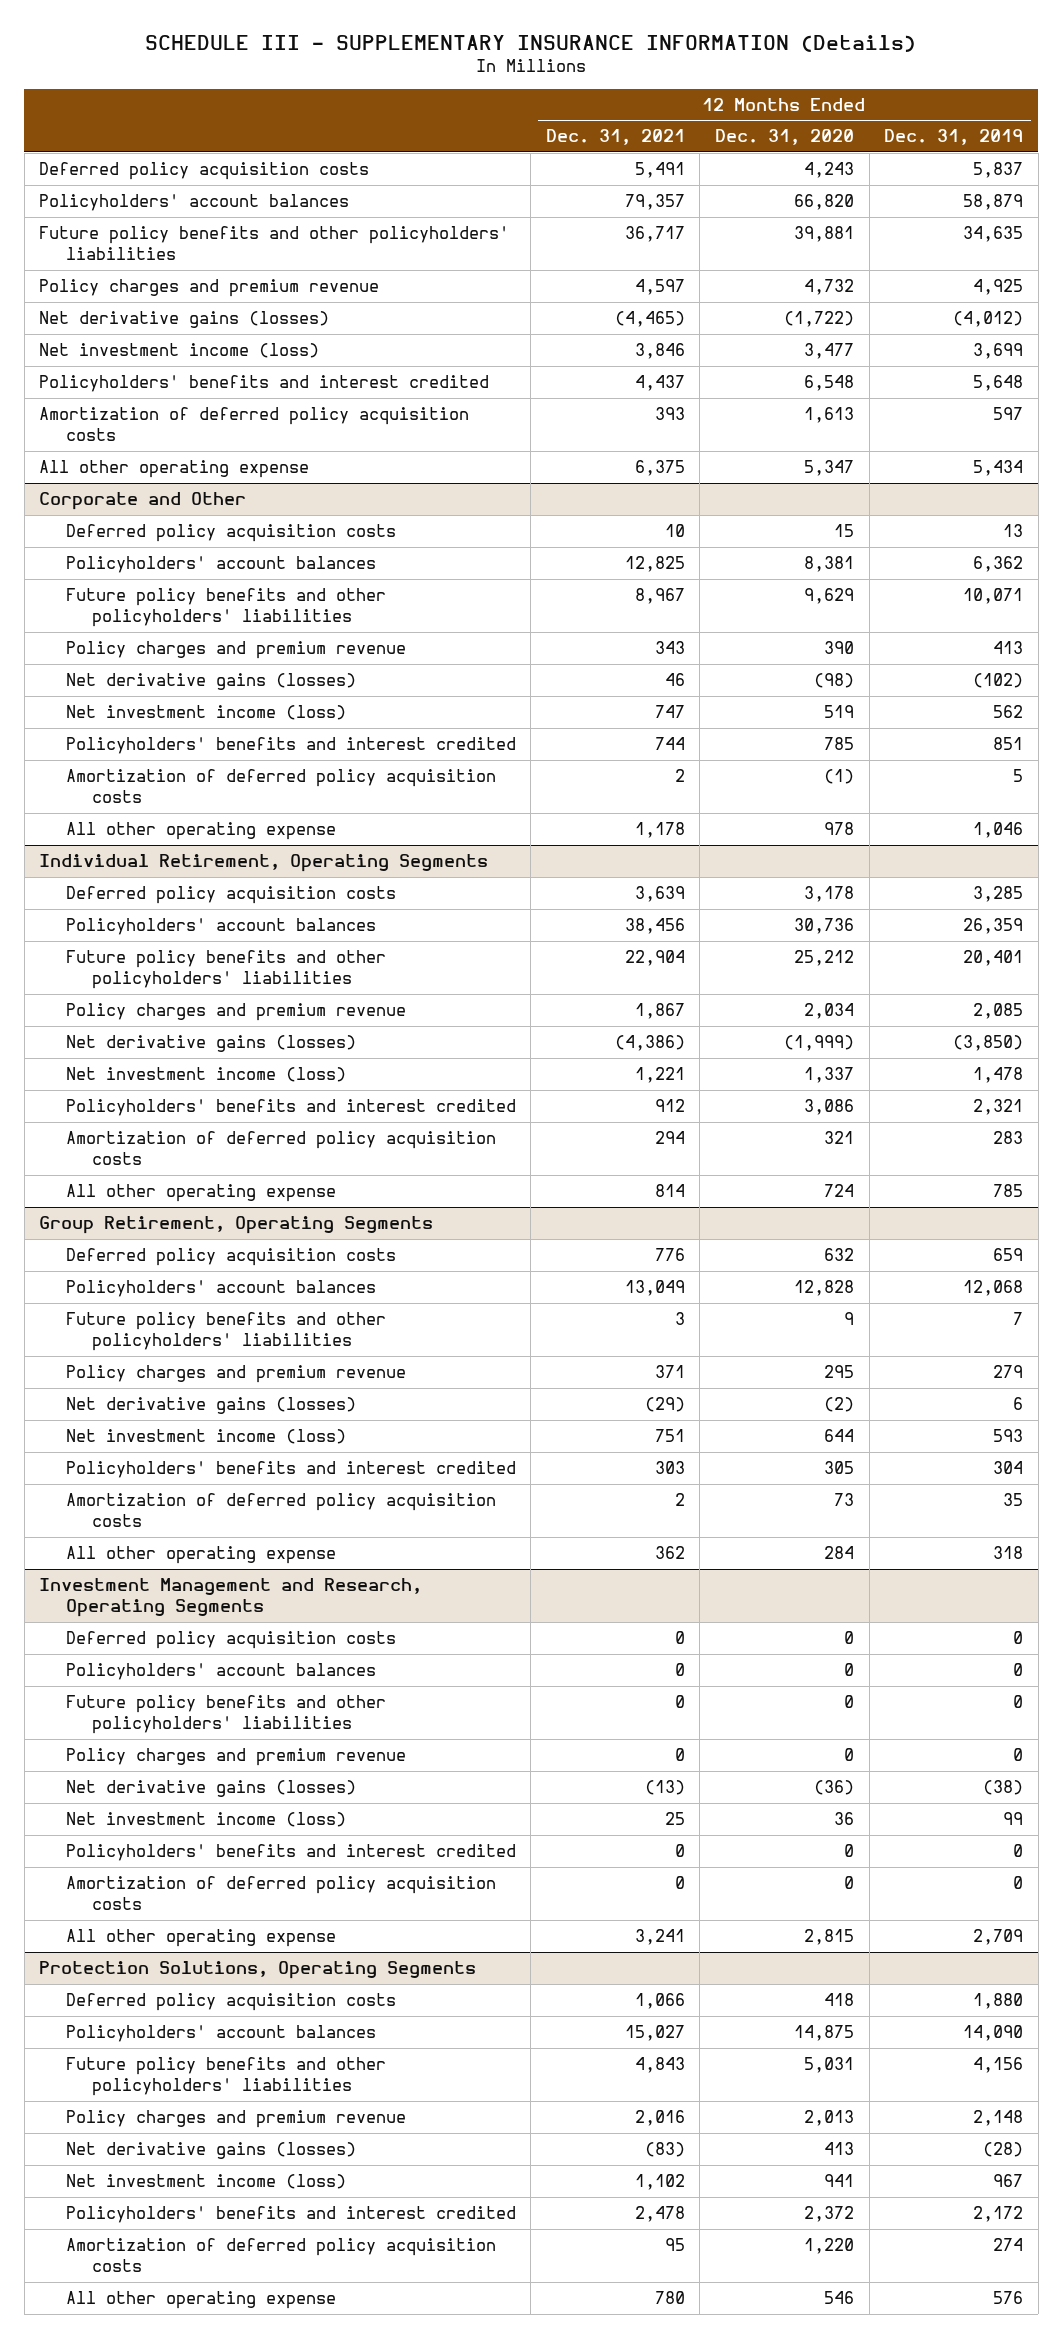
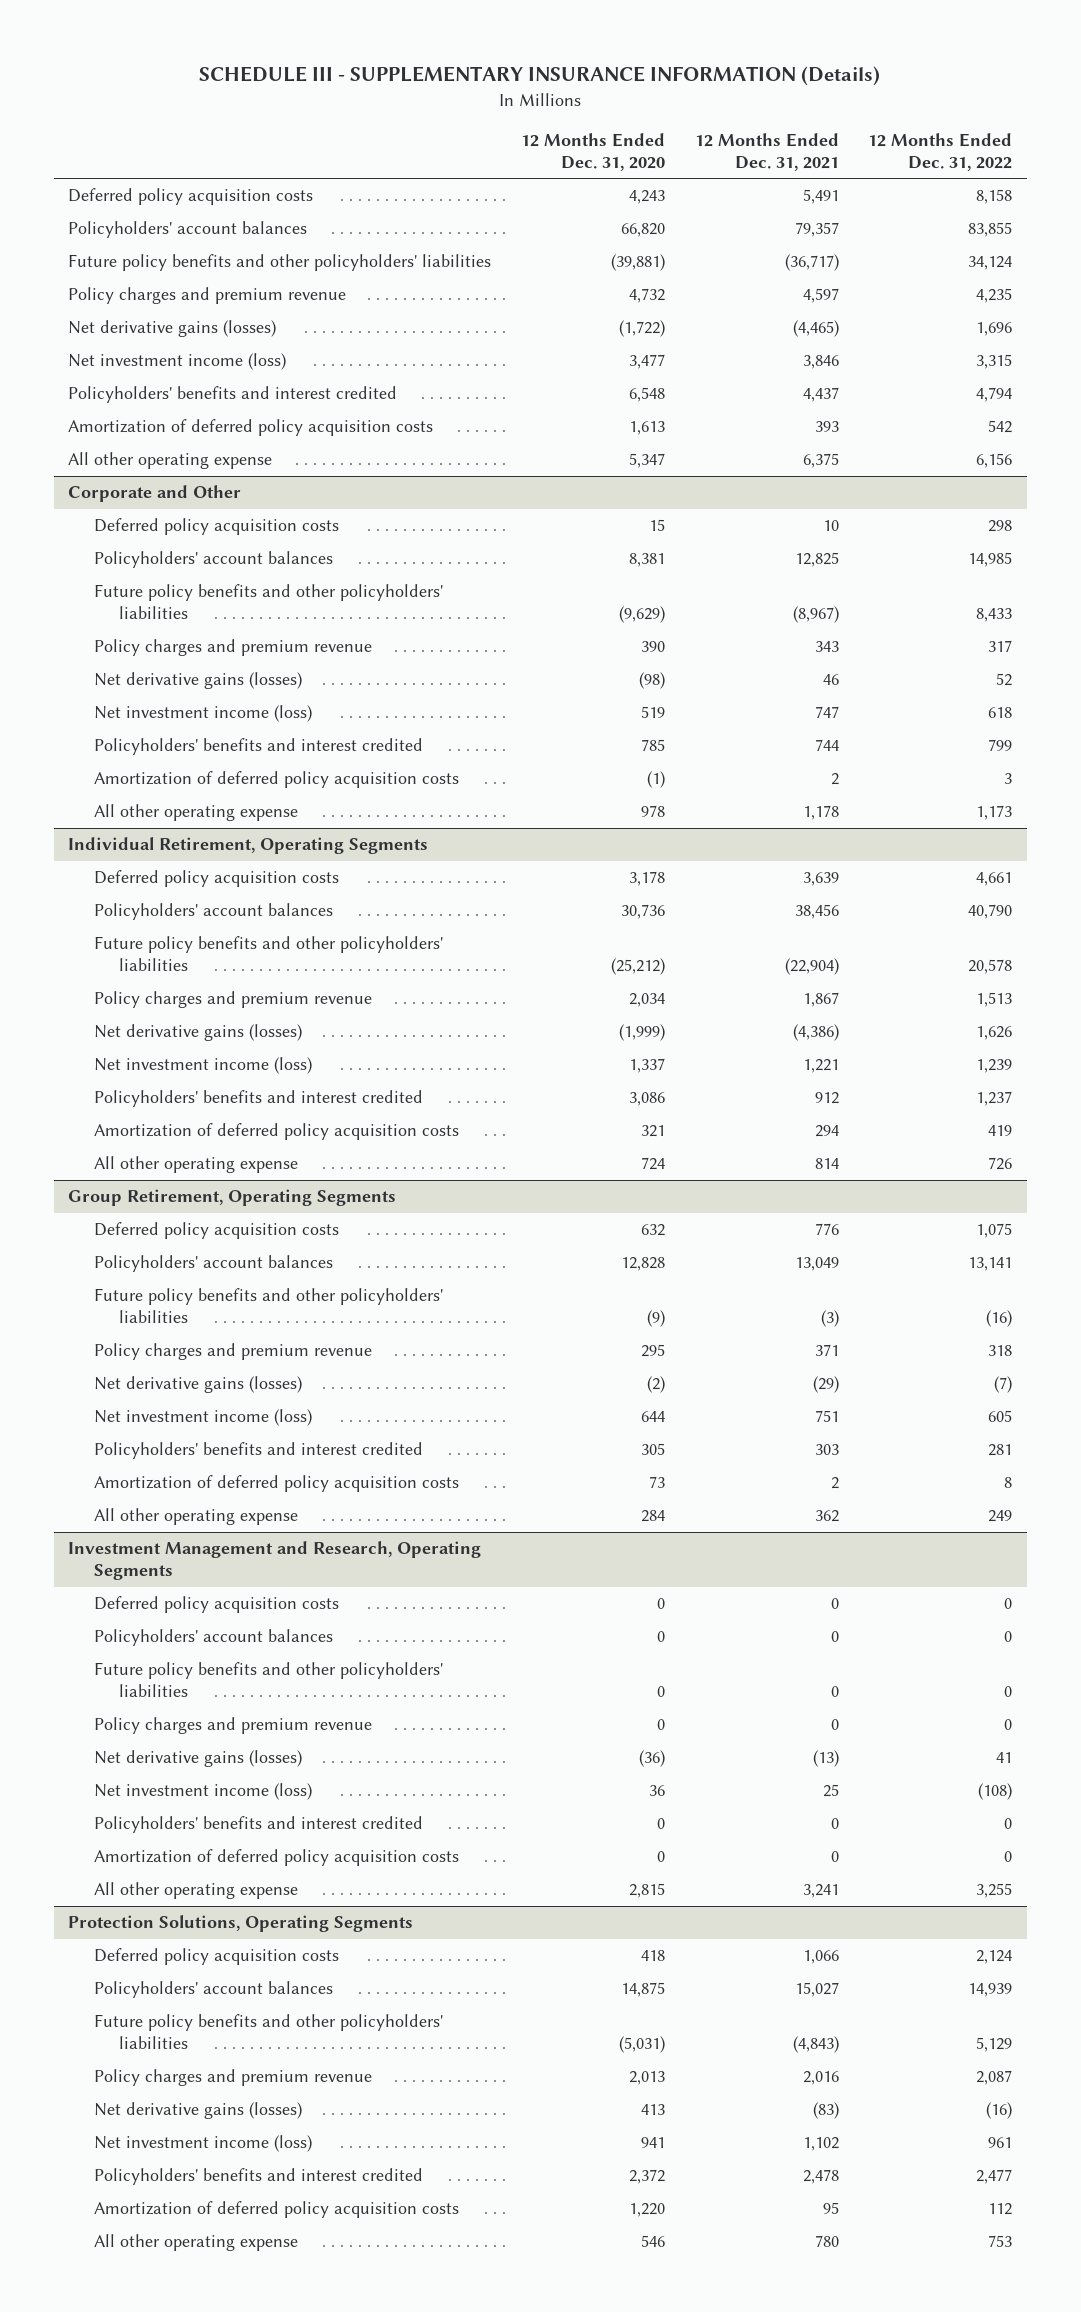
- | 12 Months Ended Dec. 31, 2021 | 12 Months Ended Dec. 31, 2020 | 12 Months Ended Dec. 31, 2019
+ | 12 Months Ended Dec. 31, 2020 | 12 Months Ended Dec. 31, 2021 | 12 Months Ended Dec. 31, 2022
- Future policy benefits and other policyholders' liabilities | 36,717 | 39,881 | 34,635
+ Future policy benefits and other policyholders' liabilities | (39,881) | (36,717) | 34,124
@ Corporate and Other
- Future policy benefits and other policyholders' liabilities | 8,967 | 9,629 | 10,071
+ Future policy benefits and other policyholders' liabilities | (9,629) | (8,967) | 8,433
@ Individual Retirement, Operating Segments
- Future policy benefits and other policyholders' liabilities | 22,904 | 25,212 | 20,401
+ Future policy benefits and other policyholders' liabilities | (25,212) | (22,904) | 20,578
@ Group Retirement, Operating Segments
- Future policy benefits and other policyholders' liabilities | 3 | 9 | 7
+ Future policy benefits and other policyholders' liabilities | (9) | (3) | (16)
@ Protection Solutions, Operating Segments
- Future policy benefits and other policyholders' liabilities | 4,843 | 5,031 | 4,156
+ Future policy benefits and other policyholders' liabilities | (5,031) | (4,843) | 5,129

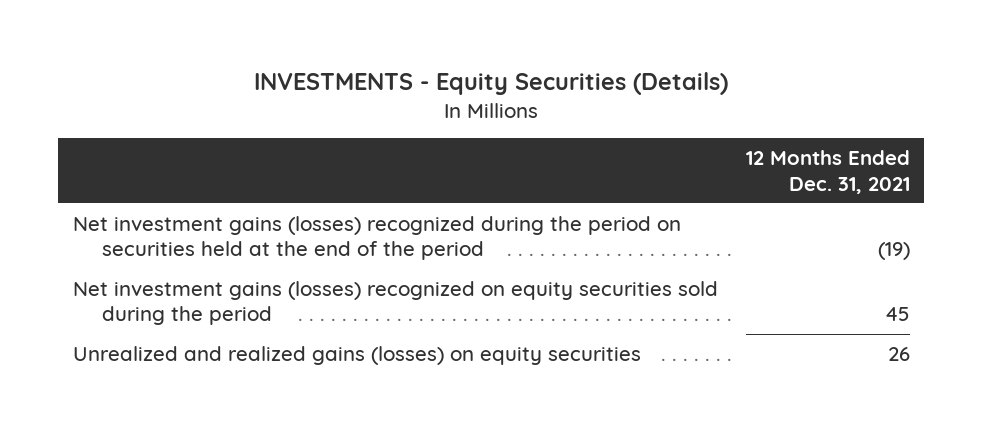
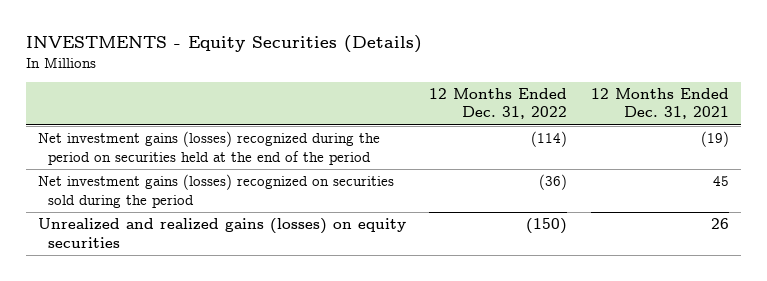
- | 12 Months Ended Dec. 31, 2021
+ | 12 Months Ended Dec. 31, 2022 | 12 Months Ended Dec. 31, 2021
- Net investment gains (losses) recognized on equity securities sold during the period | 45
+ Net investment gains (losses) recognized on securities sold during the period | (36) | 45

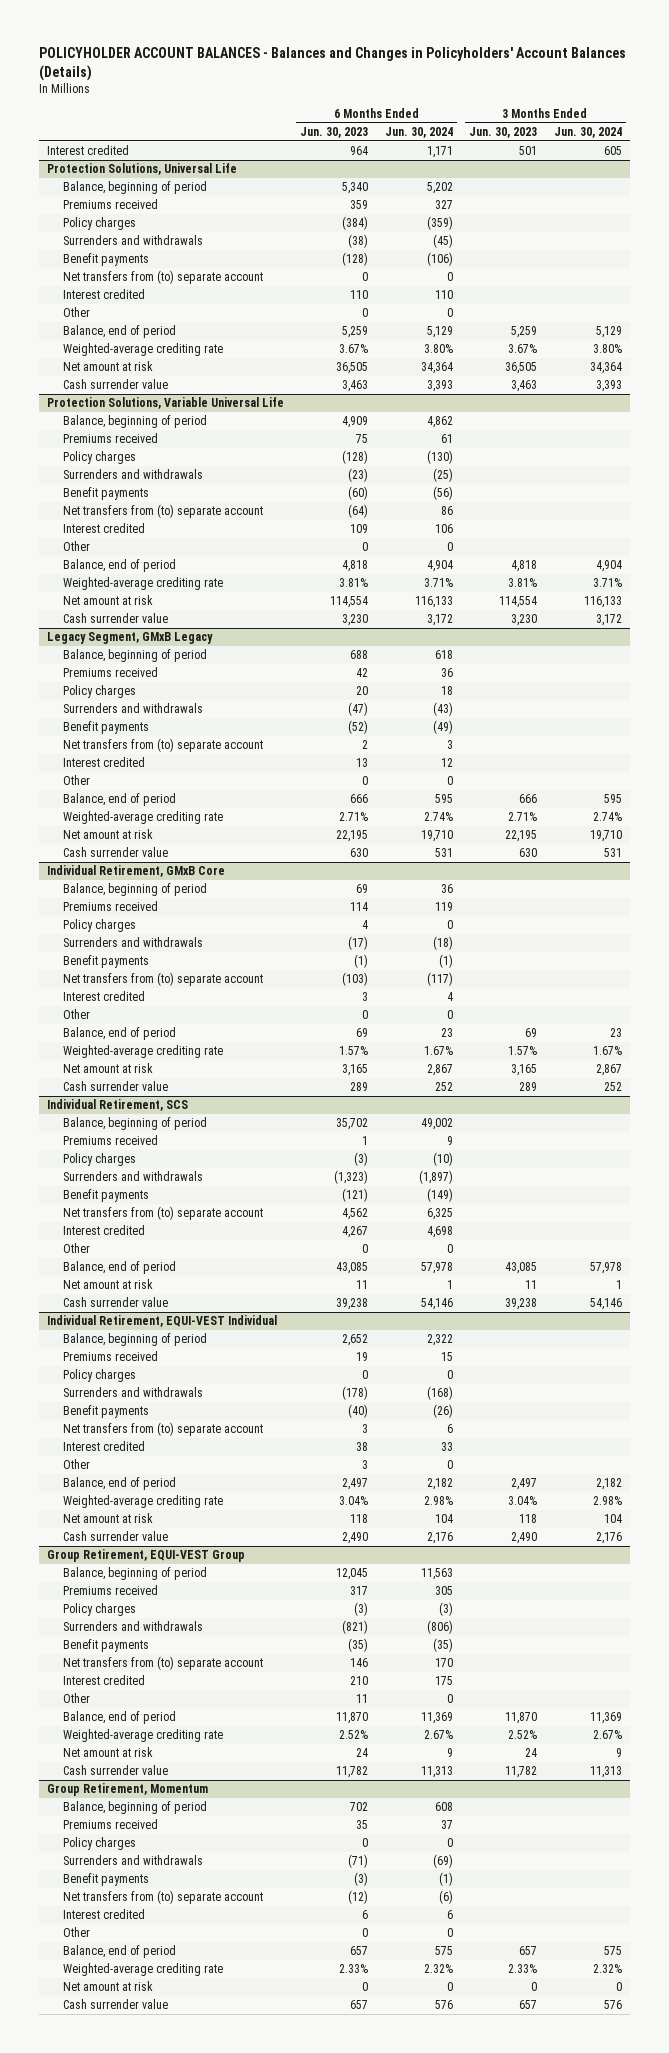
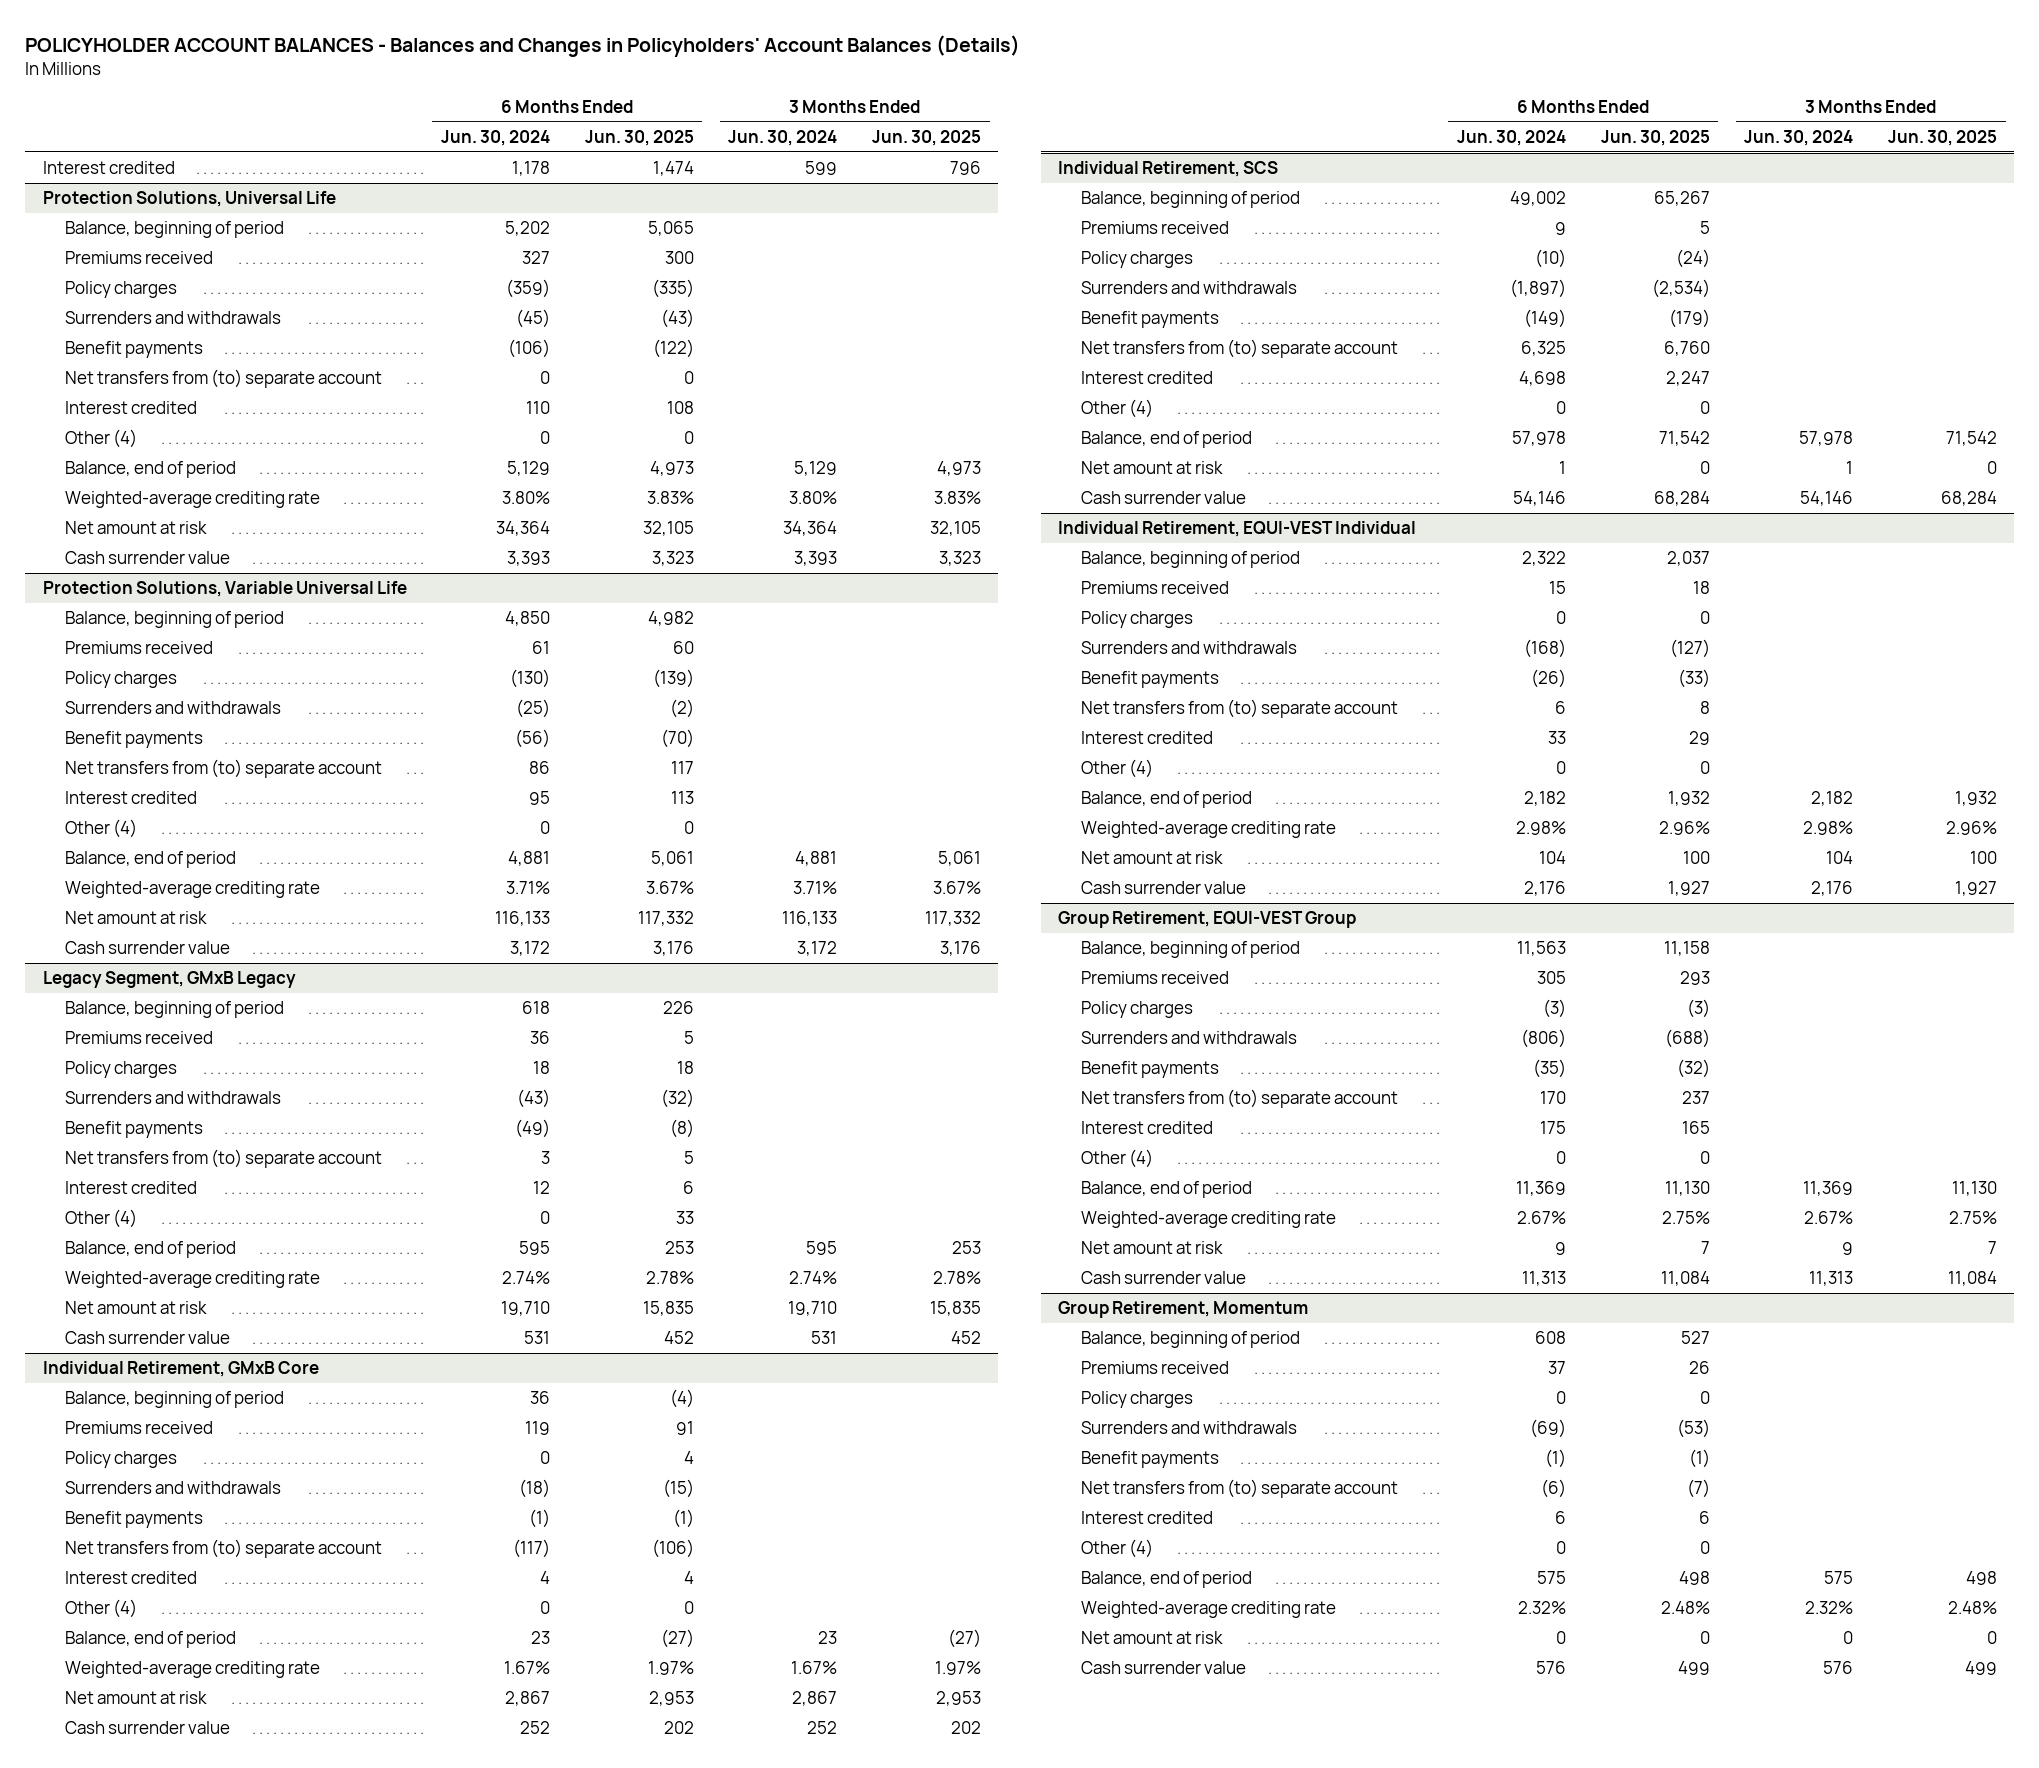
- | 6 Months Ended Jun. 30, 2023 | 6 Months Ended Jun. 30, 2024 | 3 Months Ended Jun. 30, 2023 | 3 Months Ended Jun. 30, 2024
+ | 6 Months Ended Jun. 30, 2024 | 6 Months Ended Jun. 30, 2025 | 3 Months Ended Jun. 30, 2024 | 3 Months Ended Jun. 30, 2025
- Interest credited | 964 | 1,171 | 501 | 605
+ Interest credited | 1,178 | 1,474 | 599 | 796
@ Protection Solutions, Universal Life
- Other | 0 | 0 | |
+ Other (4) | 0 | 0 | |
@ Protection Solutions, Variable Universal Life
- Balance, beginning of period | 4,909 | 4,862 | |
+ Balance, beginning of period | 4,850 | 4,982 | |
- Interest credited | 109 | 106 | |
- Other | 0 | 0 | |
- Balance, end of period | 4,818 | 4,904 | 4,818 | 4,904
+ Interest credited | 95 | 113 | |
+ Other (4) | 0 | 0 | |
+ Balance, end of period | 4,881 | 5,061 | 4,881 | 5,061
@ Legacy Segment, GMxB Legacy
- Other | 0 | 0 | |
+ Other (4) | 0 | 33 | |
@ Individual Retirement, GMxB Core
- Other | 0 | 0 | |
+ Other (4) | 0 | 0 | |
@ Individual Retirement, SCS
- Other | 0 | 0 | |
+ Other (4) | 0 | 0 | |
@ Individual Retirement, EQUI-VEST Individual
- Other | 3 | 0 | |
+ Other (4) | 0 | 0 | |
@ Group Retirement, EQUI-VEST Group
- Other | 11 | 0 | |
+ Other (4) | 0 | 0 | |
@ Group Retirement, Momentum
- Other | 0 | 0 | |
+ Other (4) | 0 | 0 | |

